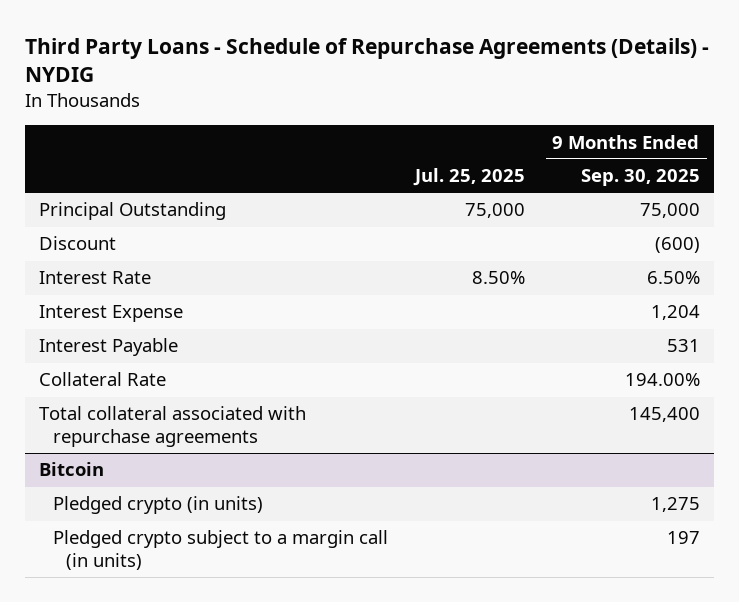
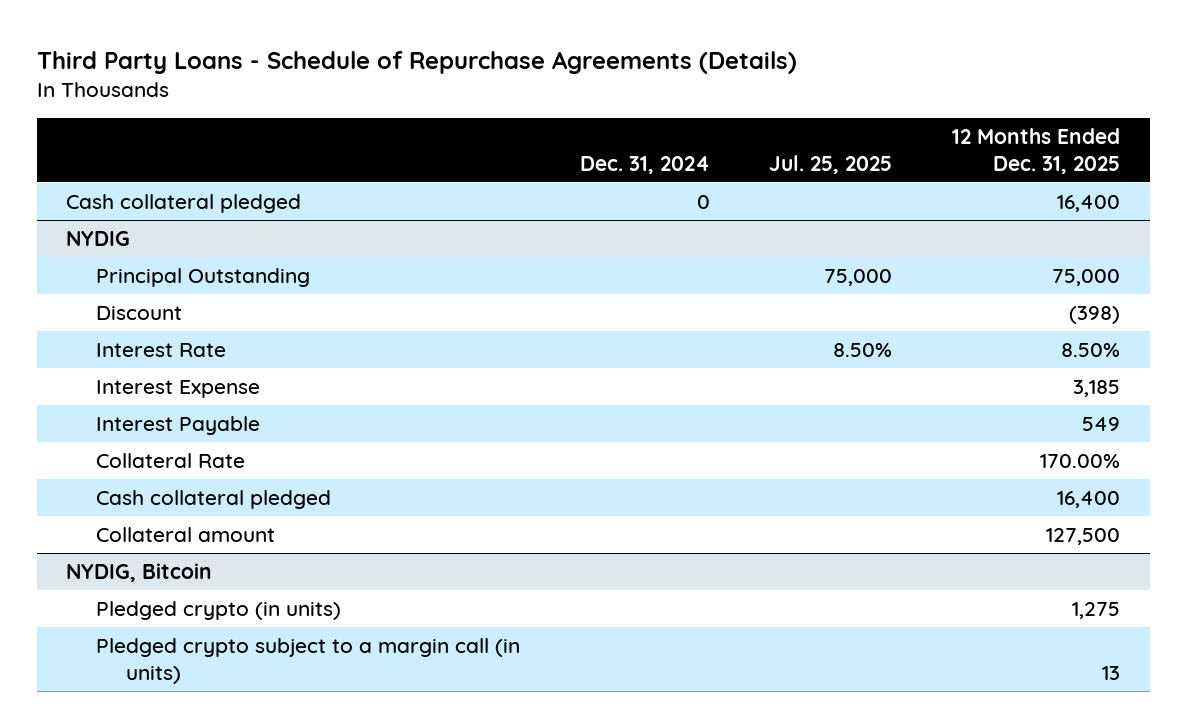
- Third Party Loans - Schedule of Repurchase Agreements (Details) - NYDIG
+ Third Party Loans - Schedule of Repurchase Agreements (Details)
- | Jul. 25, 2025 | 9 Months Ended Sep. 30, 2025
+ | Dec. 31, 2024 | Jul. 25, 2025 | 12 Months Ended Dec. 31, 2025
- Principal Outstanding | 75,000 | 75,000
- Discount | | (600)
- Interest Rate | 8.50% | 6.50%
- Interest Expense | | 1,204
- Interest Payable | | 531
- Collateral Rate | | 194.00%
- Total collateral associated with repurchase agreements | | 145,400
- Bitcoin
- Pledged crypto (in units) | | 1,275
- Pledged crypto subject to a margin call (in units) | | 197
+ Cash collateral pledged | 0 | | 16,400
+ NYDIG
+ Principal Outstanding | | 75,000 | 75,000
+ Discount | | | (398)
+ Interest Rate | | 8.50% | 8.50%
+ Interest Expense | | | 3,185
+ Interest Payable | | | 549
+ Collateral Rate | | | 170.00%
+ Cash collateral pledged | | | 16,400
+ Collateral amount | | | 127,500
+ NYDIG, Bitcoin
+ Pledged crypto (in units) | | | 1,275
+ Pledged crypto subject to a margin call (in units) | | | 13

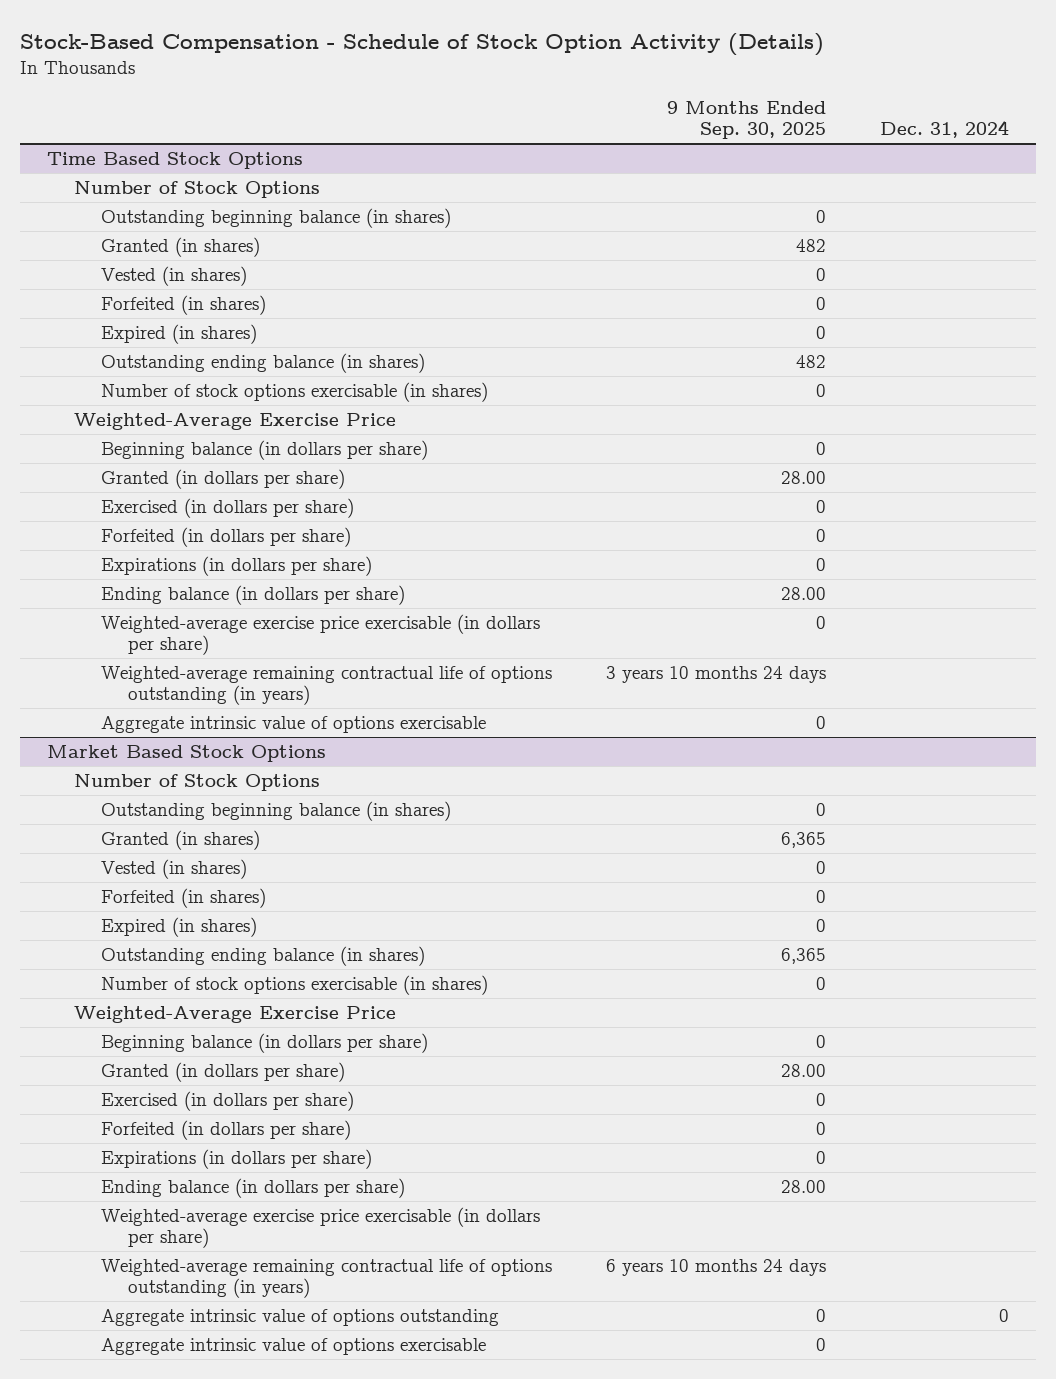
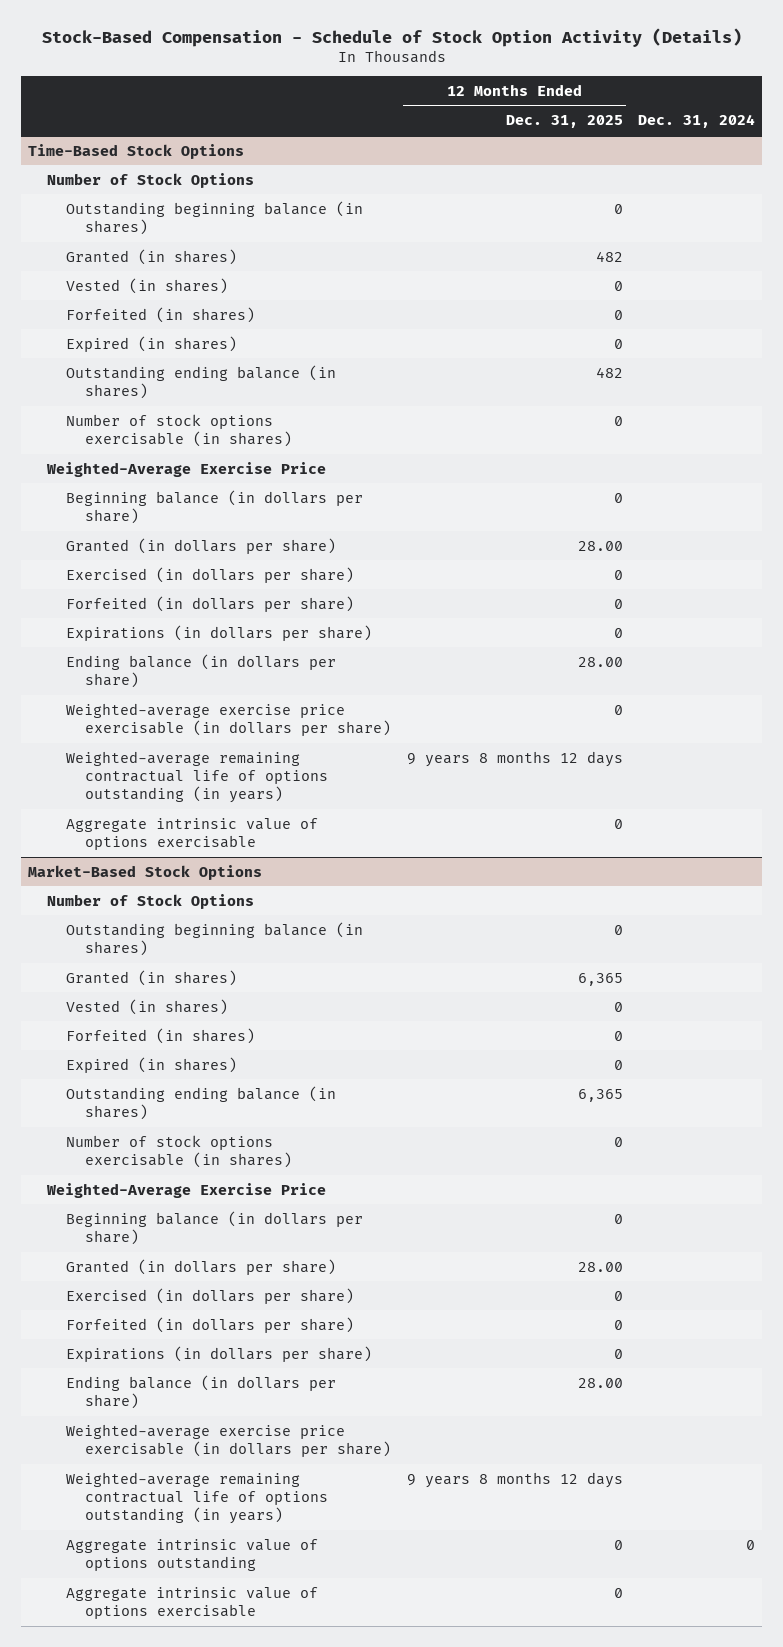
- | 9 Months Ended Sep. 30, 2025 | Dec. 31, 2024
+ | 12 Months Ended Dec. 31, 2025 | Dec. 31, 2024
- Time Based Stock Options
+ Time-Based Stock Options
- Market Based Stock Options
+ Market-Based Stock Options

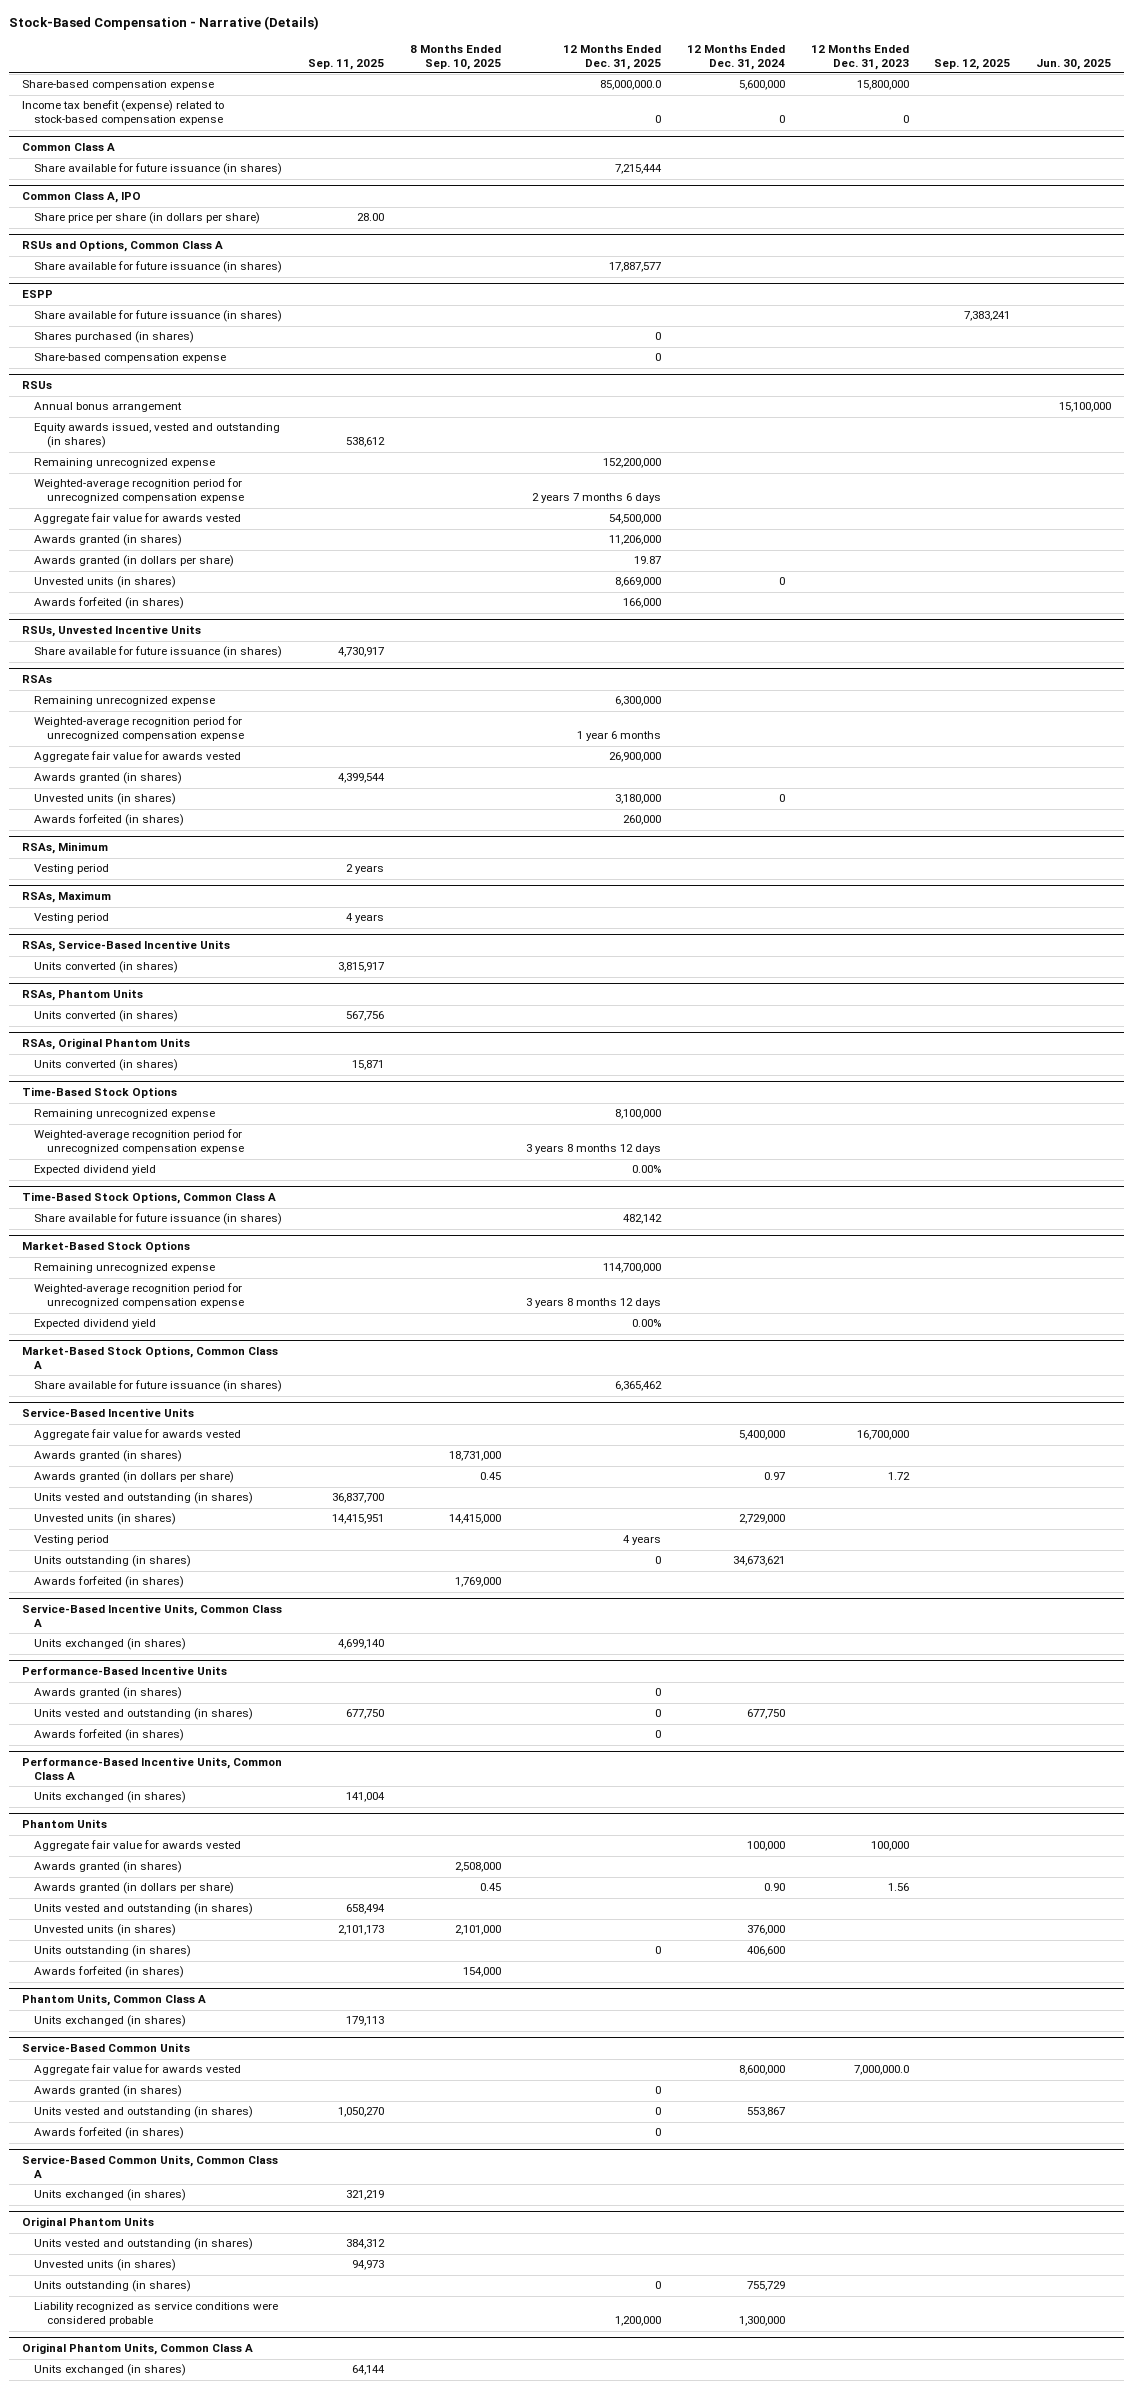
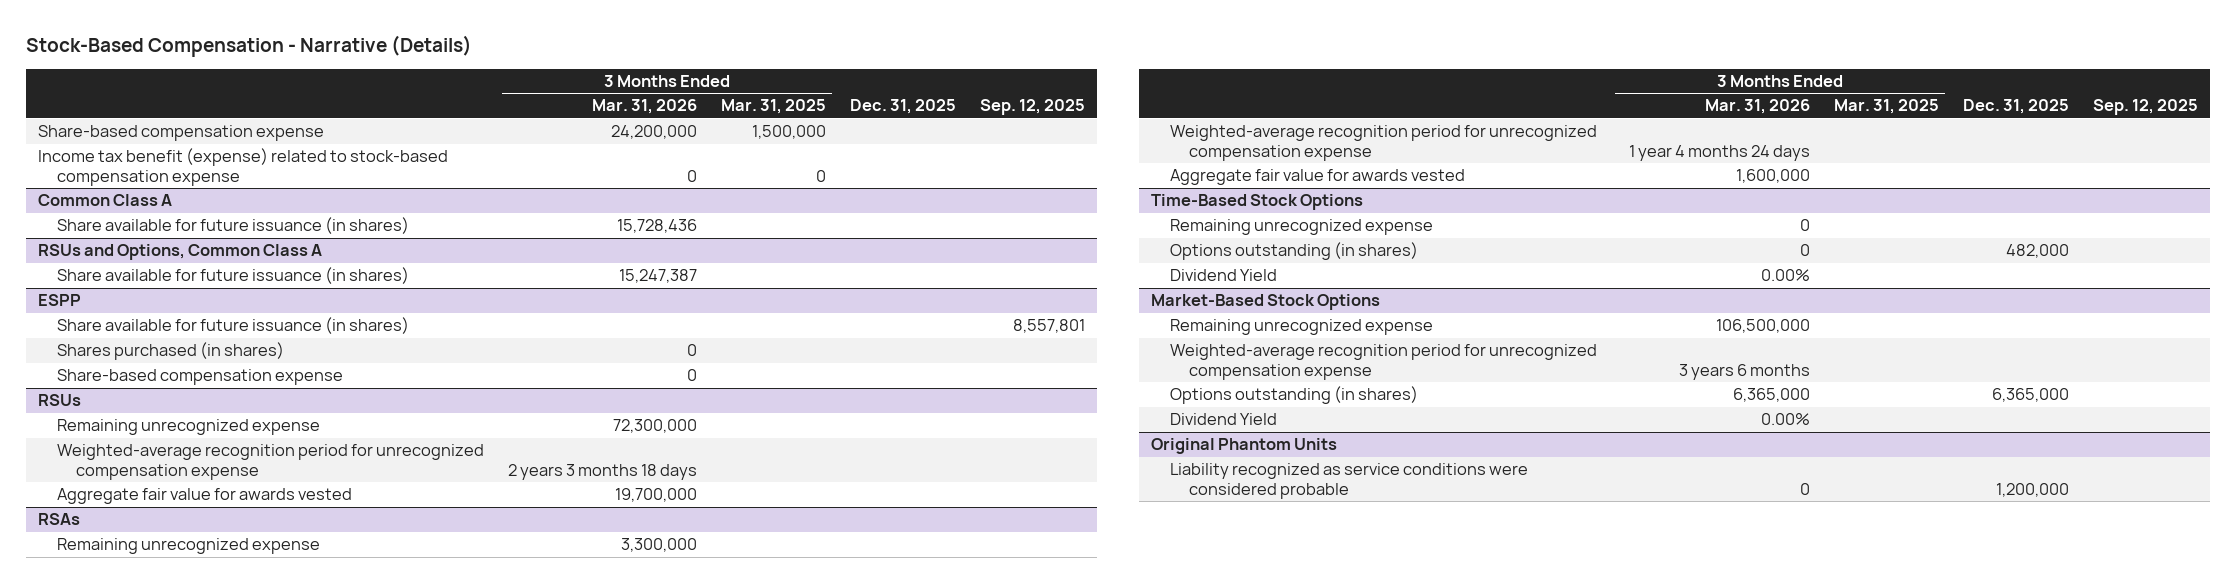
- | Sep. 11, 2025 | 8 Months Ended Sep. 10, 2025 | 12 Months Ended Dec. 31, 2025 | 12 Months Ended Dec. 31, 2024 | 12 Months Ended Dec. 31, 2023 | Sep. 12, 2025 | Jun. 30, 2025
+ | 3 Months Ended Mar. 31, 2026 | 3 Months Ended Mar. 31, 2025 | Dec. 31, 2025 | Sep. 12, 2025
- Common Class A, IPO
- Share price per share (in dollars per share) | 28.00 | | | | | |
@ ESPP
- Share available for future issuance (in shares) | | | | | | 7,383,241 |
+ Share available for future issuance (in shares) | | | | 8,557,801
@ RSUs
- Annual bonus arrangement | | | | | | | 15,100,000
- Equity awards issued, vested and outstanding (in shares) | 538,612 | | | | | |
- Awards granted (in shares) | | | 11,206,000 | | | |
- Awards granted (in dollars per share) | | | 19.87 | | | |
- Unvested units (in shares) | | | 8,669,000 | 0 | | |
- Awards forfeited (in shares) | | | 166,000 | | | |
- RSUs, Unvested Incentive Units
- Share available for future issuance (in shares) | 4,730,917 | | | | | |
@ RSAs
- Awards granted (in shares) | 4,399,544 | | | | | |
- Unvested units (in shares) | | | 3,180,000 | 0 | | |
- Awards forfeited (in shares) | | | 260,000 | | | |
- RSAs, Minimum
- Vesting period | 2 years | | | | | |
- RSAs, Maximum
- Vesting period | 4 years | | | | | |
- RSAs, Service-Based Incentive Units
- Units converted (in shares) | 3,815,917 | | | | | |
- RSAs, Phantom Units
- Units converted (in shares) | 567,756 | | | | | |
- RSAs, Original Phantom Units
- Units converted (in shares) | 15,871 | | | | | |
@ Time-Based Stock Options
- Weighted-average recognition period for unrecognized compensation expense | | | 3 years 8 months 12 days | | | |
- Expected dividend yield | | | 0.00% | | | |
- Time-Based Stock Options, Common Class A
- Share available for future issuance (in shares) | | | 482,142 | | | |
@ Time-Based Stock Options
+ Options outstanding (in shares) | 0 | | 482,000 |
+ Dividend Yield | 0.00% | | |
@ Market-Based Stock Options
- Expected dividend yield | | | 0.00% | | | |
- Market-Based Stock Options, Common Class A
- Share available for future issuance (in shares) | | | 6,365,462 | | | |
- Service-Based Incentive Units
- Aggregate fair value for awards vested | | | | 5,400,000 | 16,700,000 | |
- Awards granted (in shares) | | 18,731,000 | | | | |
- Awards granted (in dollars per share) | | 0.45 | | 0.97 | 1.72 | |
- Units vested and outstanding (in shares) | 36,837,700 | | | | | |
- Unvested units (in shares) | 14,415,951 | 14,415,000 | | 2,729,000 | | |
- Vesting period | | | 4 years | | | |
- Units outstanding (in shares) | | | 0 | 34,673,621 | | |
- Awards forfeited (in shares) | | 1,769,000 | | | | |
- Service-Based Incentive Units, Common Class A
- Units exchanged (in shares) | 4,699,140 | | | | | |
- Performance-Based Incentive Units
- Awards granted (in shares) | | | 0 | | | |
- Units vested and outstanding (in shares) | 677,750 | | 0 | 677,750 | | |
- Awards forfeited (in shares) | | | 0 | | | |
- Performance-Based Incentive Units, Common Class A
- Units exchanged (in shares) | 141,004 | | | | | |
- Phantom Units
- Aggregate fair value for awards vested | | | | 100,000 | 100,000 | |
- Awards granted (in shares) | | 2,508,000 | | | | |
- Awards granted (in dollars per share) | | 0.45 | | 0.90 | 1.56 | |
- Units vested and outstanding (in shares) | 658,494 | | | | | |
- Unvested units (in shares) | 2,101,173 | 2,101,000 | | 376,000 | | |
- Units outstanding (in shares) | | | 0 | 406,600 | | |
- Awards forfeited (in shares) | | 154,000 | | | | |
- Phantom Units, Common Class A
- Units exchanged (in shares) | 179,113 | | | | | |
- Service-Based Common Units
- Aggregate fair value for awards vested | | | | 8,600,000 | 7,000,000.0 | |
- Awards granted (in shares) | | | 0 | | | |
- Units vested and outstanding (in shares) | 1,050,270 | | 0 | 553,867 | | |
- Awards forfeited (in shares) | | | 0 | | | |
- Service-Based Common Units, Common Class A
- Units exchanged (in shares) | 321,219 | | | | | |
@ Market-Based Stock Options
+ Options outstanding (in shares) | 6,365,000 | | 6,365,000 |
+ Dividend Yield | 0.00% | | |
@ Original Phantom Units
- Units vested and outstanding (in shares) | 384,312 | | | | | |
- Unvested units (in shares) | 94,973 | | | | | |
- Units outstanding (in shares) | | | 0 | 755,729 | | |
- Original Phantom Units, Common Class A
- Units exchanged (in shares) | 64,144 | | | | | |

